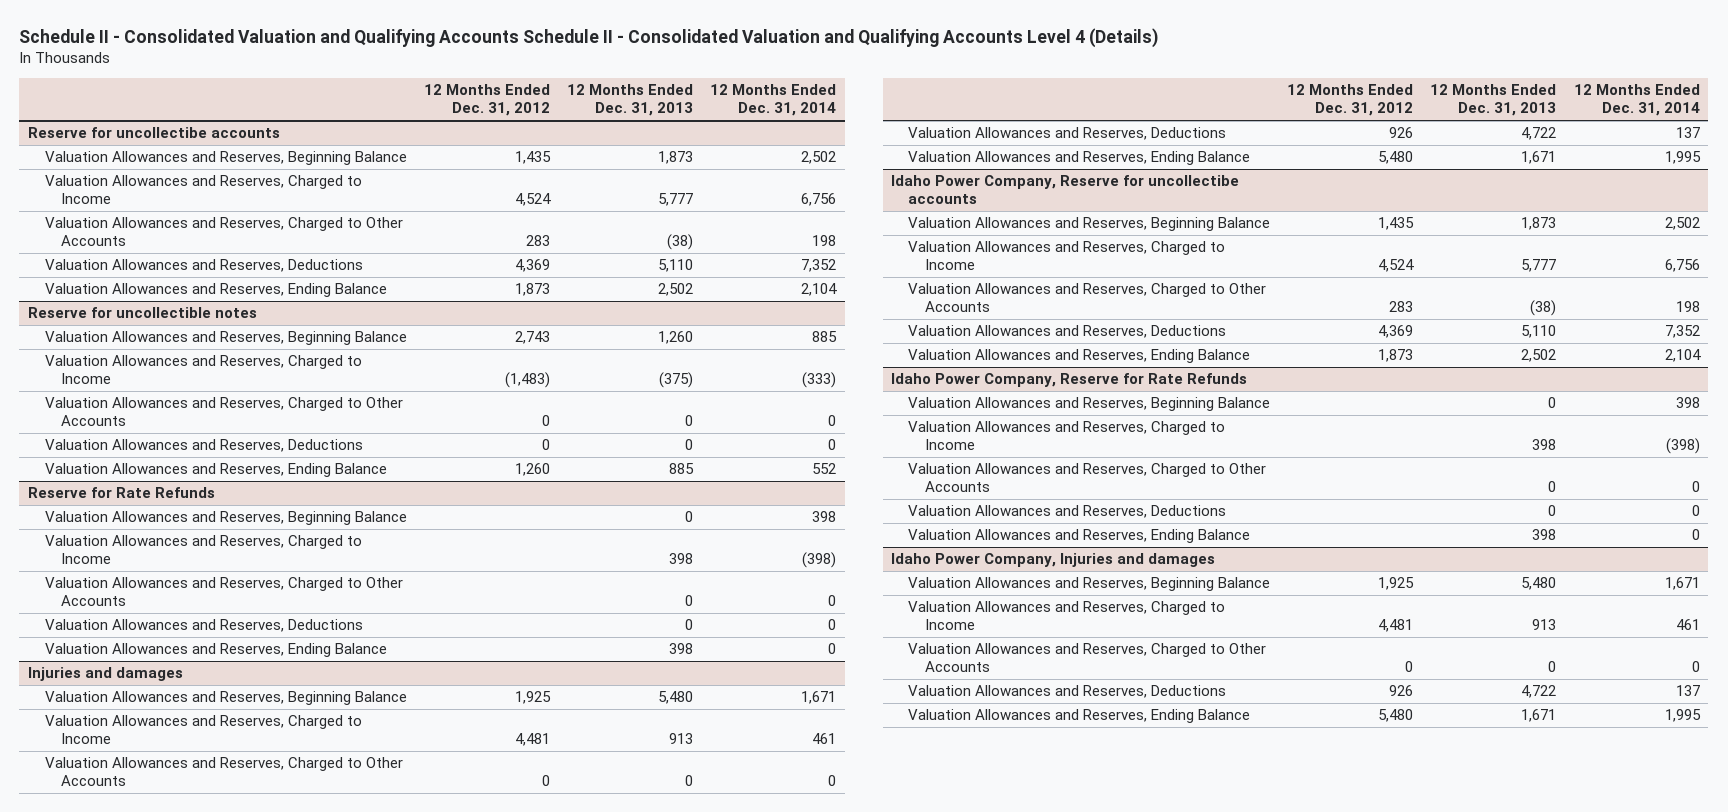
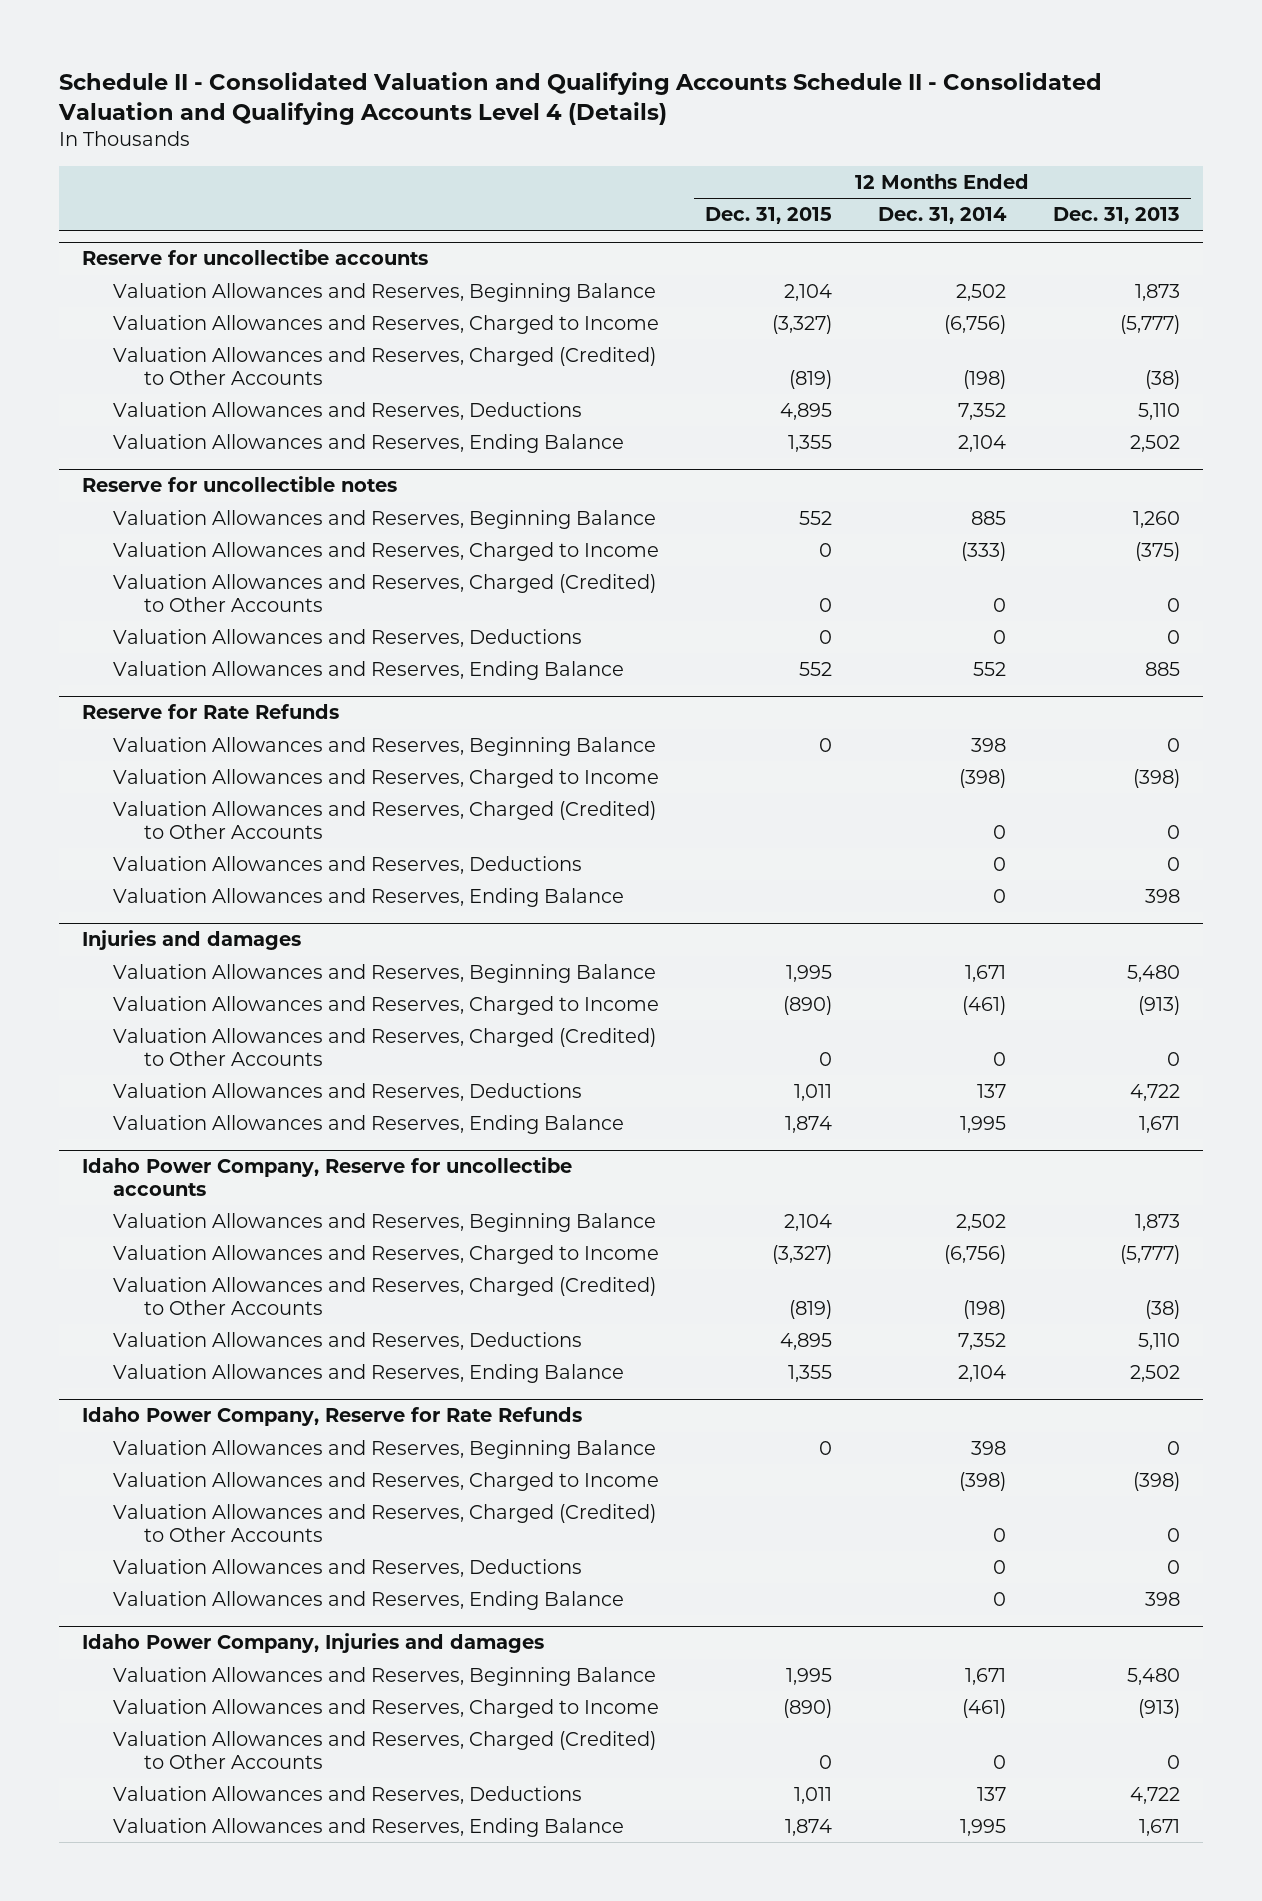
- | 12 Months Ended Dec. 31, 2012 | 12 Months Ended Dec. 31, 2013 | 12 Months Ended Dec. 31, 2014
+ | 12 Months Ended Dec. 31, 2015 | 12 Months Ended Dec. 31, 2014 | 12 Months Ended Dec. 31, 2013
@ Reserve for uncollectibe accounts
- Valuation Allowances and Reserves, Charged to Income | 4,524 | 5,777 | 6,756
- Valuation Allowances and Reserves, Charged to Other Accounts | 283 | (38) | 198
+ Valuation Allowances and Reserves, Charged to Income | (3,327) | (6,756) | (5,777)
+ Valuation Allowances and Reserves, Charged (Credited) to Other Accounts | (819) | (198) | (38)
@ Reserve for uncollectible notes
- Valuation Allowances and Reserves, Charged to Other Accounts | 0 | 0 | 0
+ Valuation Allowances and Reserves, Charged (Credited) to Other Accounts | 0 | 0 | 0
@ Reserve for Rate Refunds
- Valuation Allowances and Reserves, Charged to Income | | 398 | (398)
- Valuation Allowances and Reserves, Charged to Other Accounts | | 0 | 0
+ Valuation Allowances and Reserves, Charged to Income | | (398) | (398)
+ Valuation Allowances and Reserves, Charged (Credited) to Other Accounts | | 0 | 0
@ Injuries and damages
- Valuation Allowances and Reserves, Charged to Income | 4,481 | 913 | 461
- Valuation Allowances and Reserves, Charged to Other Accounts | 0 | 0 | 0
+ Valuation Allowances and Reserves, Charged to Income | (890) | (461) | (913)
+ Valuation Allowances and Reserves, Charged (Credited) to Other Accounts | 0 | 0 | 0
@ Idaho Power Company, Reserve for uncollectibe accounts
- Valuation Allowances and Reserves, Charged to Income | 4,524 | 5,777 | 6,756
- Valuation Allowances and Reserves, Charged to Other Accounts | 283 | (38) | 198
+ Valuation Allowances and Reserves, Charged to Income | (3,327) | (6,756) | (5,777)
+ Valuation Allowances and Reserves, Charged (Credited) to Other Accounts | (819) | (198) | (38)
@ Idaho Power Company, Reserve for Rate Refunds
- Valuation Allowances and Reserves, Charged to Income | | 398 | (398)
- Valuation Allowances and Reserves, Charged to Other Accounts | | 0 | 0
+ Valuation Allowances and Reserves, Charged to Income | | (398) | (398)
+ Valuation Allowances and Reserves, Charged (Credited) to Other Accounts | | 0 | 0
@ Idaho Power Company, Injuries and damages
- Valuation Allowances and Reserves, Charged to Income | 4,481 | 913 | 461
- Valuation Allowances and Reserves, Charged to Other Accounts | 0 | 0 | 0
+ Valuation Allowances and Reserves, Charged to Income | (890) | (461) | (913)
+ Valuation Allowances and Reserves, Charged (Credited) to Other Accounts | 0 | 0 | 0

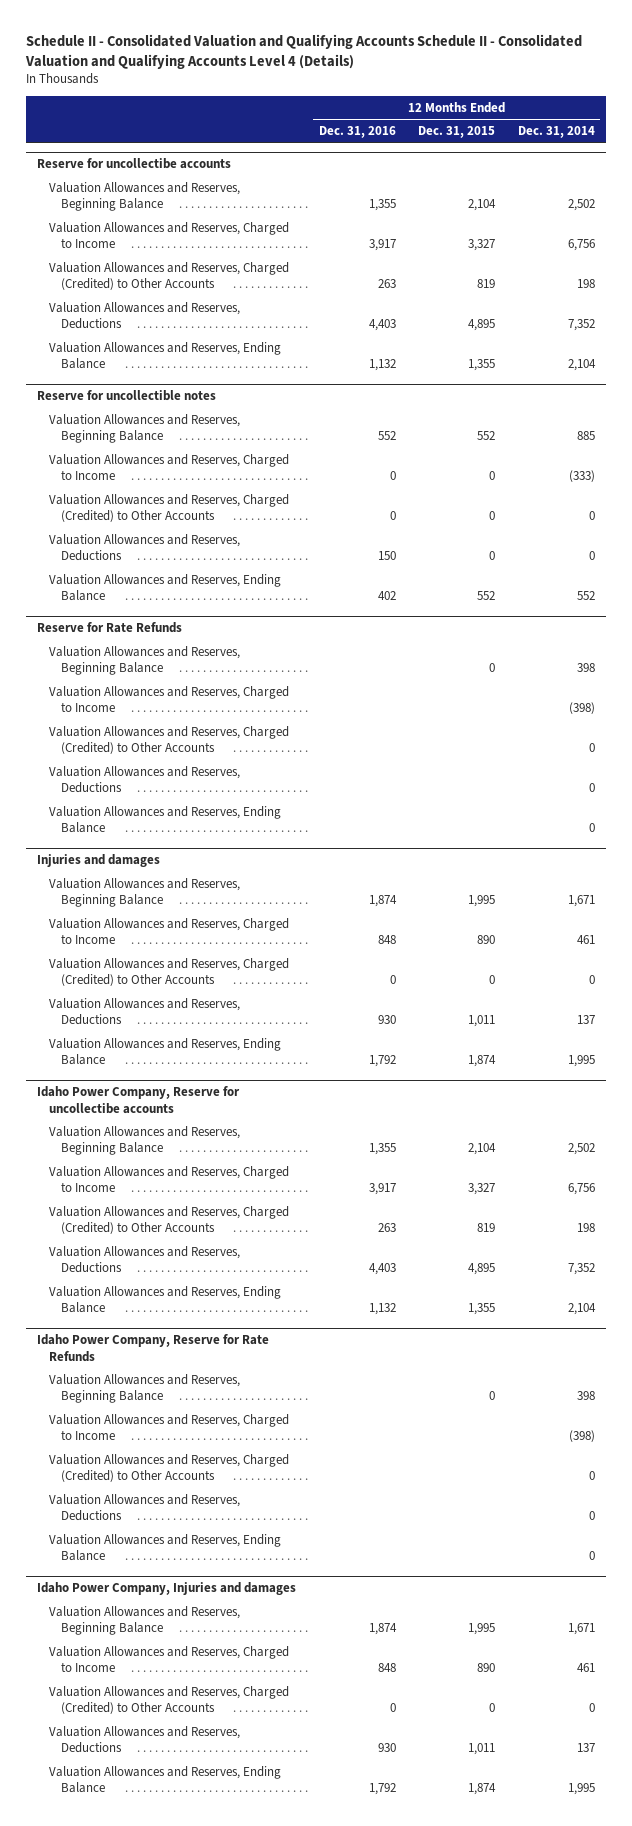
- | 12 Months Ended Dec. 31, 2015 | 12 Months Ended Dec. 31, 2014 | 12 Months Ended Dec. 31, 2013
+ | 12 Months Ended Dec. 31, 2016 | 12 Months Ended Dec. 31, 2015 | 12 Months Ended Dec. 31, 2014
@ Reserve for uncollectibe accounts
- Valuation Allowances and Reserves, Charged to Income | (3,327) | (6,756) | (5,777)
- Valuation Allowances and Reserves, Charged (Credited) to Other Accounts | (819) | (198) | (38)
+ Valuation Allowances and Reserves, Charged to Income | 3,917 | 3,327 | 6,756
+ Valuation Allowances and Reserves, Charged (Credited) to Other Accounts | 263 | 819 | 198
@ Injuries and damages
- Valuation Allowances and Reserves, Charged to Income | (890) | (461) | (913)
+ Valuation Allowances and Reserves, Charged to Income | 848 | 890 | 461
@ Idaho Power Company, Reserve for uncollectibe accounts
- Valuation Allowances and Reserves, Charged to Income | (3,327) | (6,756) | (5,777)
- Valuation Allowances and Reserves, Charged (Credited) to Other Accounts | (819) | (198) | (38)
+ Valuation Allowances and Reserves, Charged to Income | 3,917 | 3,327 | 6,756
+ Valuation Allowances and Reserves, Charged (Credited) to Other Accounts | 263 | 819 | 198
@ Idaho Power Company, Injuries and damages
- Valuation Allowances and Reserves, Charged to Income | (890) | (461) | (913)
+ Valuation Allowances and Reserves, Charged to Income | 848 | 890 | 461

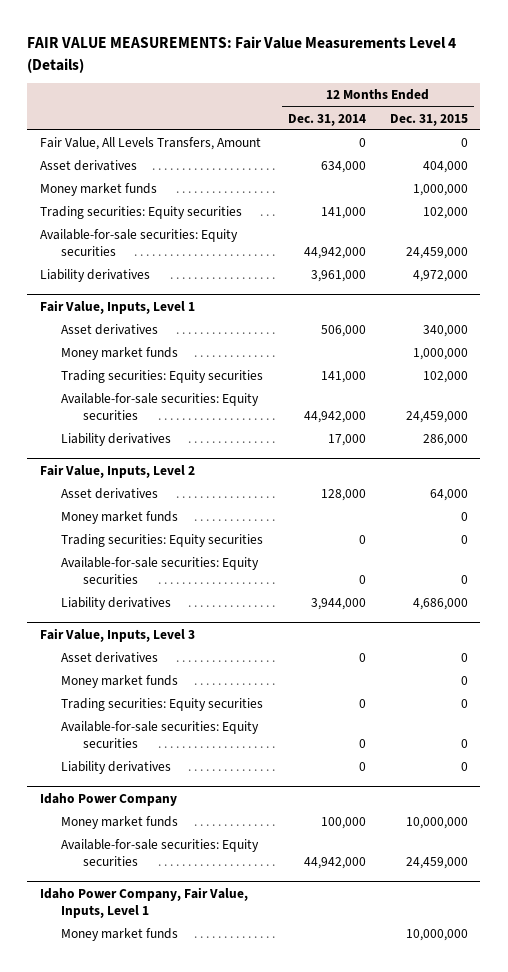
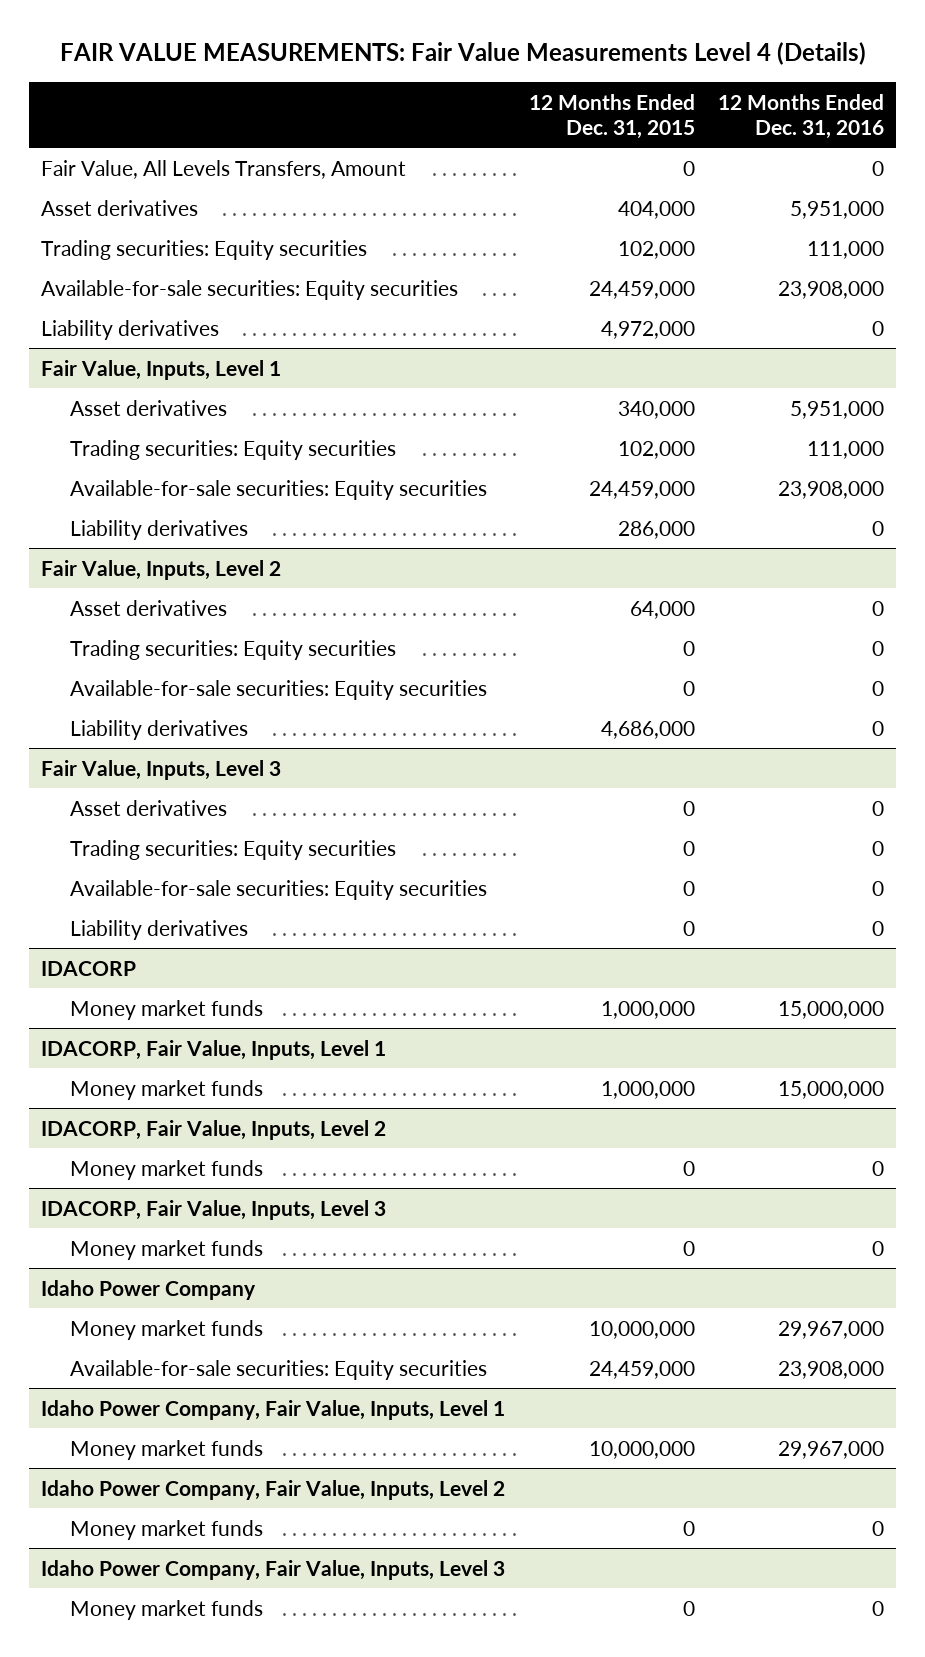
- | 12 Months Ended Dec. 31, 2014 | 12 Months Ended Dec. 31, 2015
+ | 12 Months Ended Dec. 31, 2015 | 12 Months Ended Dec. 31, 2016
- Money market funds | | 1,000,000
@ Fair Value, Inputs, Level 1
- Money market funds | | 1,000,000
@ Fair Value, Inputs, Level 2
- Money market funds | | 0
@ Fair Value, Inputs, Level 3
- Money market funds | | 0
+ IDACORP
+ Money market funds | 1,000,000 | 15,000,000
+ IDACORP, Fair Value, Inputs, Level 1
+ Money market funds | 1,000,000 | 15,000,000
+ IDACORP, Fair Value, Inputs, Level 2
+ Money market funds | 0 | 0
+ IDACORP, Fair Value, Inputs, Level 3
+ Money market funds | 0 | 0
+ Idaho Power Company, Fair Value, Inputs, Level 2
+ Money market funds | 0 | 0
+ Idaho Power Company, Fair Value, Inputs, Level 3
+ Money market funds | 0 | 0

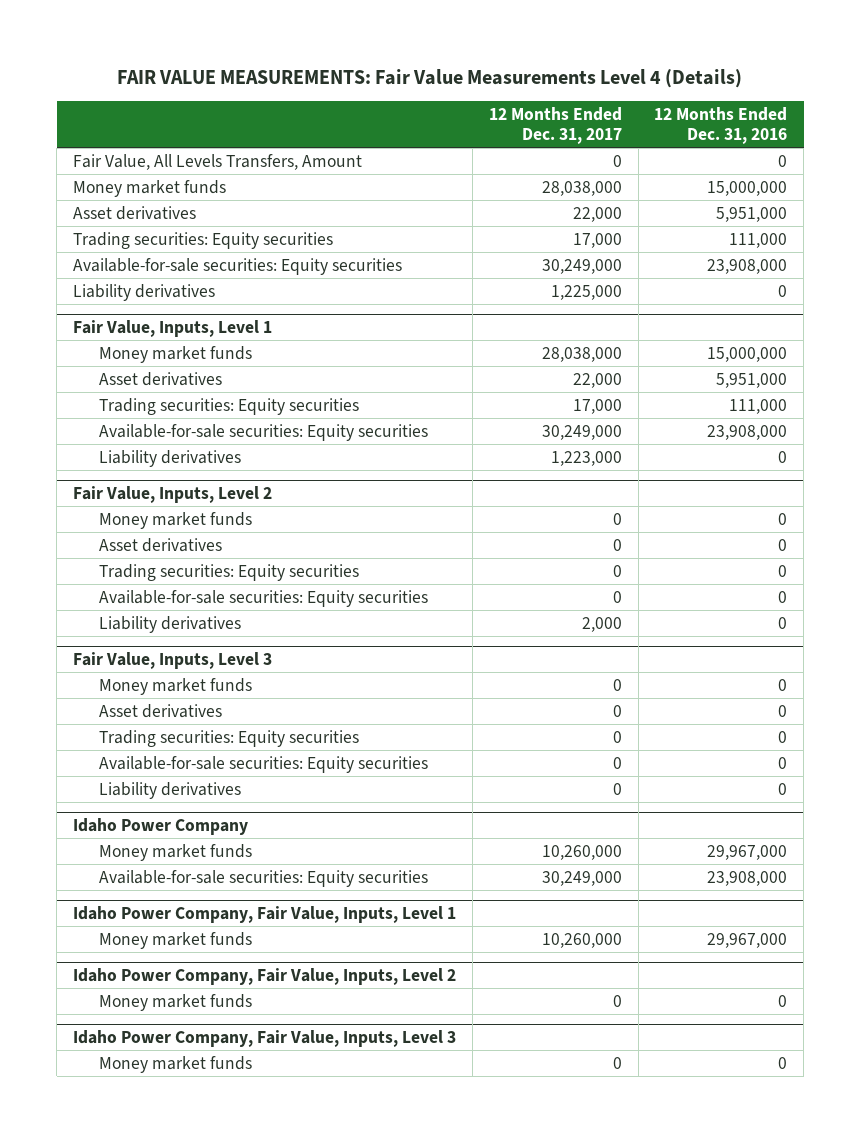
- | 12 Months Ended Dec. 31, 2015 | 12 Months Ended Dec. 31, 2016
+ | 12 Months Ended Dec. 31, 2017 | 12 Months Ended Dec. 31, 2016
+ Money market funds | 28,038,000 | 15,000,000
@ Fair Value, Inputs, Level 1
+ Money market funds | 28,038,000 | 15,000,000
@ Fair Value, Inputs, Level 2
+ Money market funds | 0 | 0
@ Fair Value, Inputs, Level 3
+ Money market funds | 0 | 0
- IDACORP
- Money market funds | 1,000,000 | 15,000,000
- IDACORP, Fair Value, Inputs, Level 1
- Money market funds | 1,000,000 | 15,000,000
- IDACORP, Fair Value, Inputs, Level 2
- Money market funds | 0 | 0
- IDACORP, Fair Value, Inputs, Level 3
- Money market funds | 0 | 0

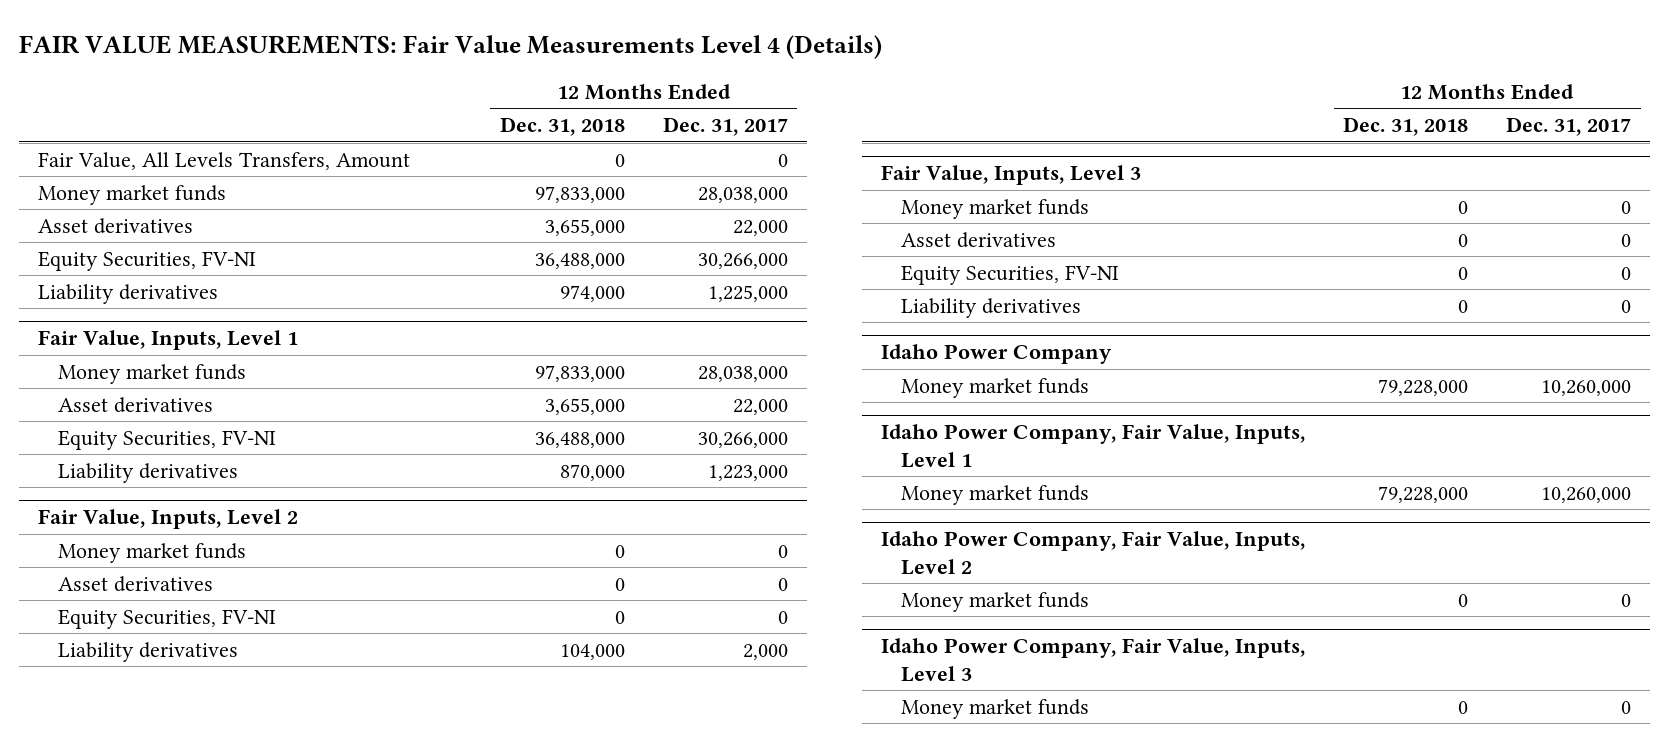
- | 12 Months Ended Dec. 31, 2017 | 12 Months Ended Dec. 31, 2016
+ | 12 Months Ended Dec. 31, 2018 | 12 Months Ended Dec. 31, 2017
- Trading securities: Equity securities | 17,000 | 111,000
- Available-for-sale securities: Equity securities | 30,249,000 | 23,908,000
+ Equity Securities, FV-NI | 36,488,000 | 30,266,000
@ Fair Value, Inputs, Level 1
- Trading securities: Equity securities | 17,000 | 111,000
- Available-for-sale securities: Equity securities | 30,249,000 | 23,908,000
+ Equity Securities, FV-NI | 36,488,000 | 30,266,000
@ Fair Value, Inputs, Level 2
- Trading securities: Equity securities | 0 | 0
- Available-for-sale securities: Equity securities | 0 | 0
+ Equity Securities, FV-NI | 0 | 0
@ Fair Value, Inputs, Level 3
- Trading securities: Equity securities | 0 | 0
- Available-for-sale securities: Equity securities | 0 | 0
+ Equity Securities, FV-NI | 0 | 0
@ Idaho Power Company
- Available-for-sale securities: Equity securities | 30,249,000 | 23,908,000

